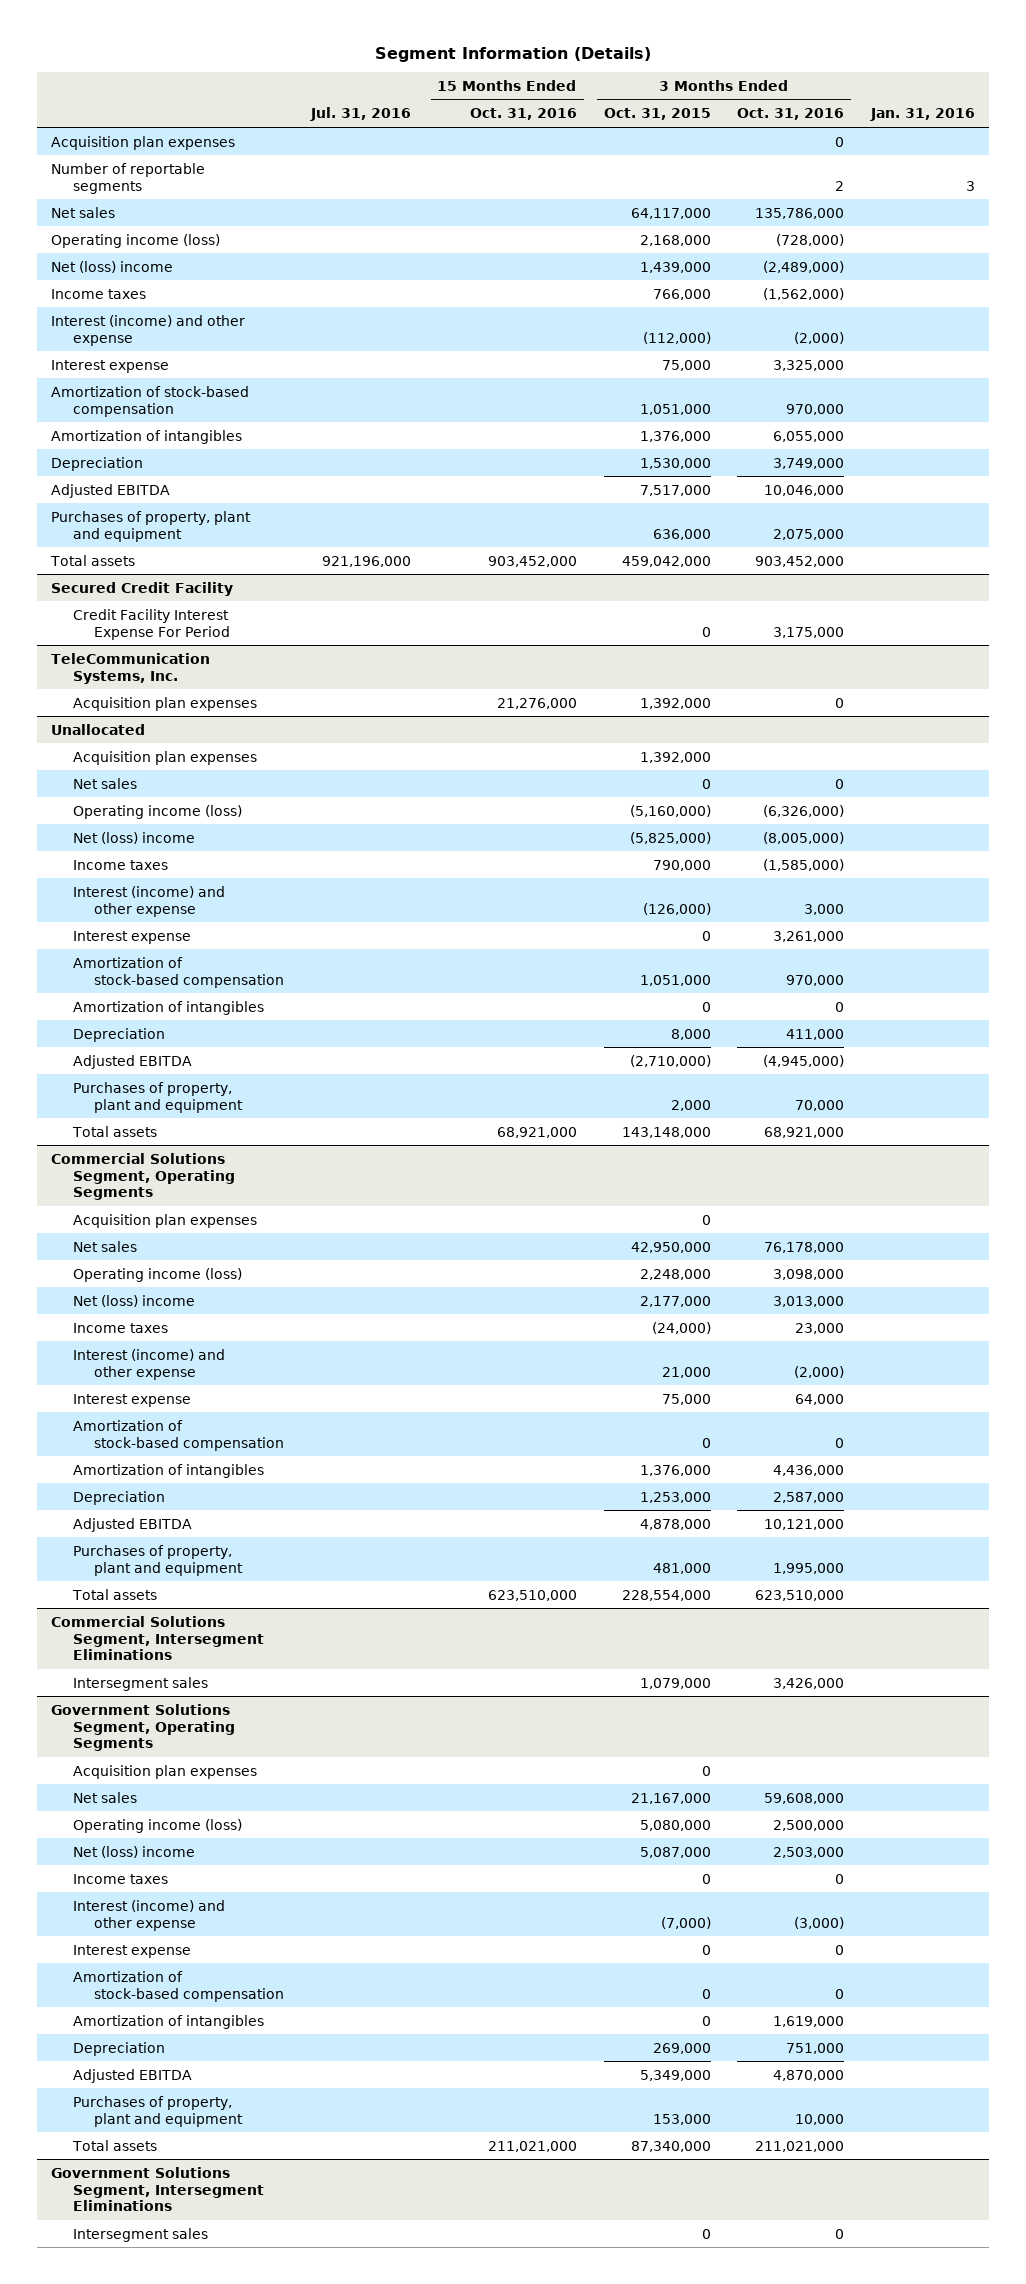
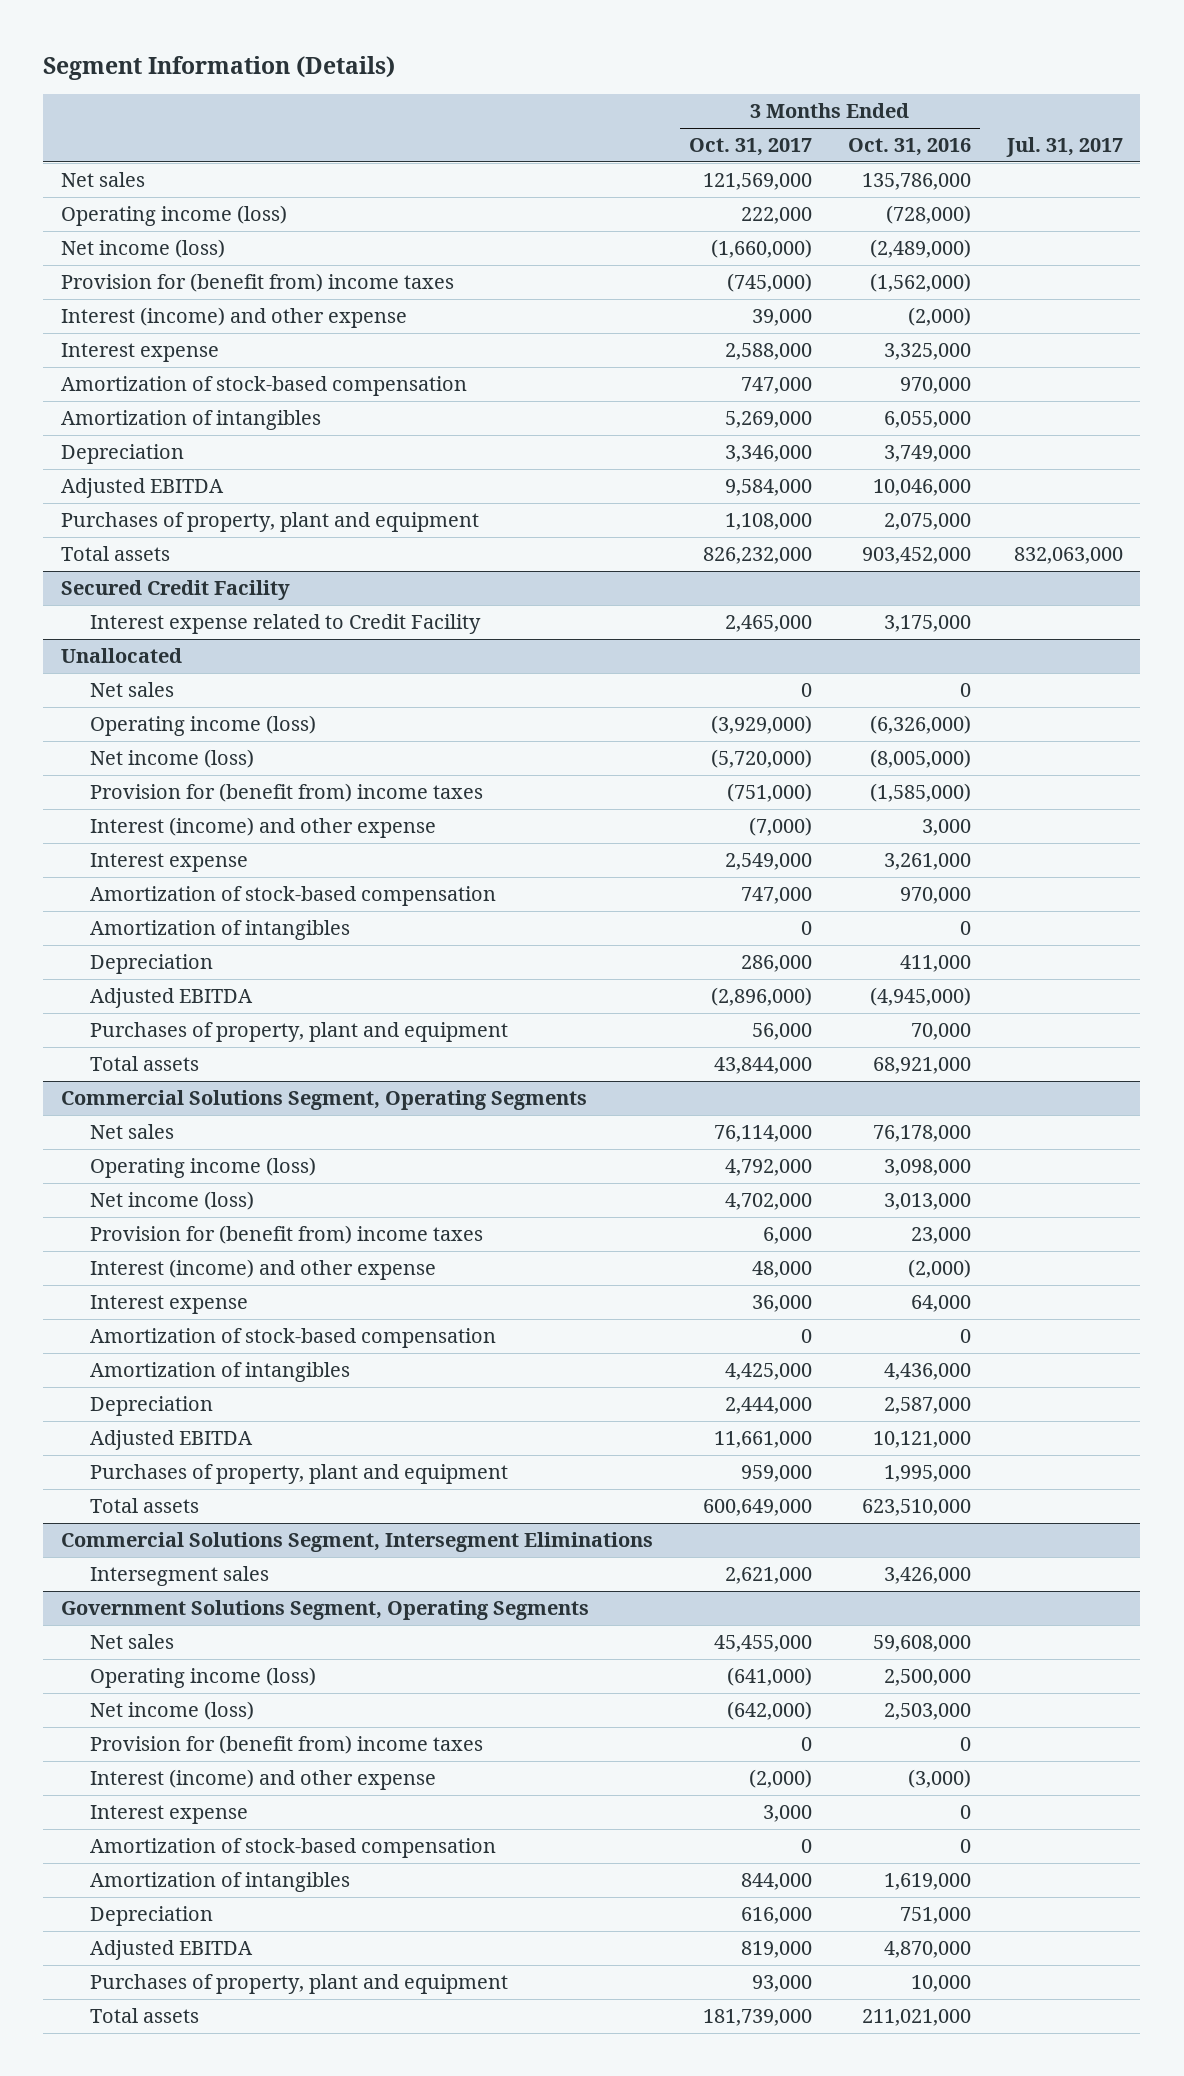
- | Jul. 31, 2016 | 15 Months Ended Oct. 31, 2016 | 3 Months Ended Oct. 31, 2015 | 3 Months Ended Oct. 31, 2016 | Jan. 31, 2016
+ | 3 Months Ended Oct. 31, 2017 | 3 Months Ended Oct. 31, 2016 | Jul. 31, 2017
- Acquisition plan expenses | | | | 0 |
- Number of reportable segments | | | | 2 | 3
- Net (loss) income | | | 1,439,000 | (2,489,000) |
- Income taxes | | | 766,000 | (1,562,000) |
+ Net income (loss) | (1,660,000) | (2,489,000) |
+ Provision for (benefit from) income taxes | (745,000) | (1,562,000) |
@ Secured Credit Facility
- Credit Facility Interest Expense For Period | | | 0 | 3,175,000 |
- TeleCommunication Systems, Inc.
- Acquisition plan expenses | | 21,276,000 | 1,392,000 | 0 |
@ Secured Credit Facility
+ Interest expense related to Credit Facility | 2,465,000 | 3,175,000 |
@ Unallocated
- Acquisition plan expenses | | | 1,392,000 | |
- Net (loss) income | | | (5,825,000) | (8,005,000) |
- Income taxes | | | 790,000 | (1,585,000) |
+ Net income (loss) | (5,720,000) | (8,005,000) |
+ Provision for (benefit from) income taxes | (751,000) | (1,585,000) |
@ Commercial Solutions Segment, Operating Segments
- Acquisition plan expenses | | | 0 | |
- Net (loss) income | | | 2,177,000 | 3,013,000 |
- Income taxes | | | (24,000) | 23,000 |
+ Net income (loss) | 4,702,000 | 3,013,000 |
+ Provision for (benefit from) income taxes | 6,000 | 23,000 |
@ Government Solutions Segment, Operating Segments
- Acquisition plan expenses | | | 0 | |
- Net (loss) income | | | 5,087,000 | 2,503,000 |
- Income taxes | | | 0 | 0 |
+ Net income (loss) | (642,000) | 2,503,000 |
+ Provision for (benefit from) income taxes | 0 | 0 |
- Government Solutions Segment, Intersegment Eliminations
- Intersegment sales | | | 0 | 0 |

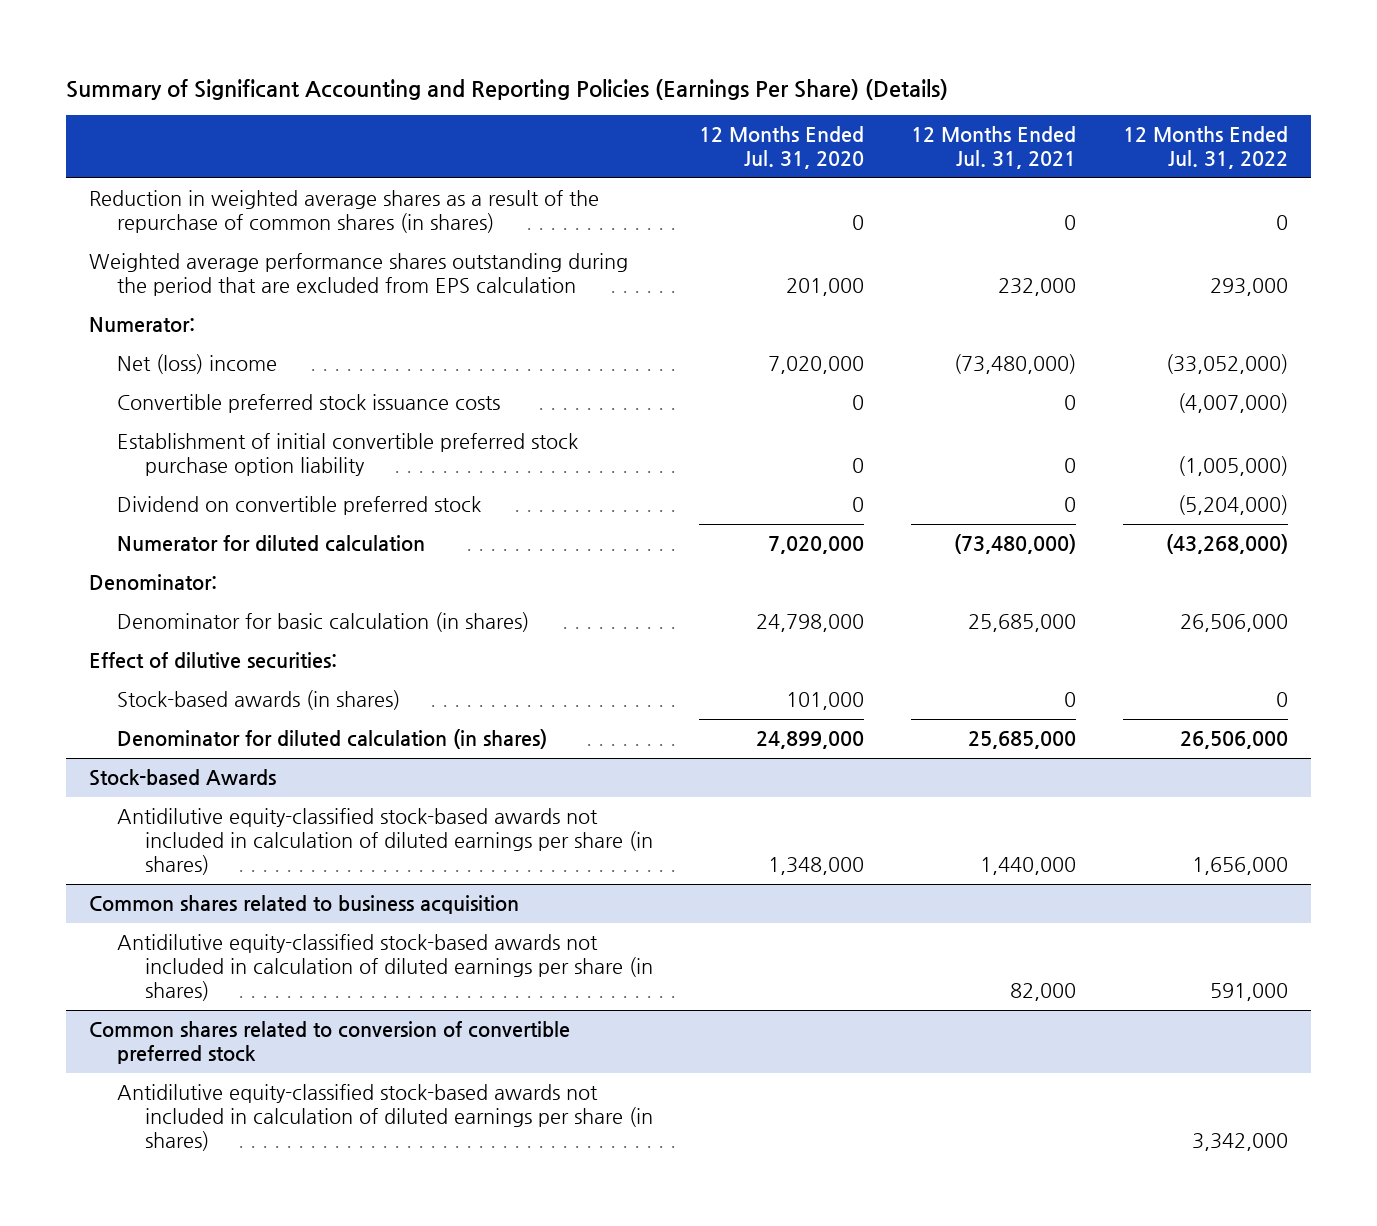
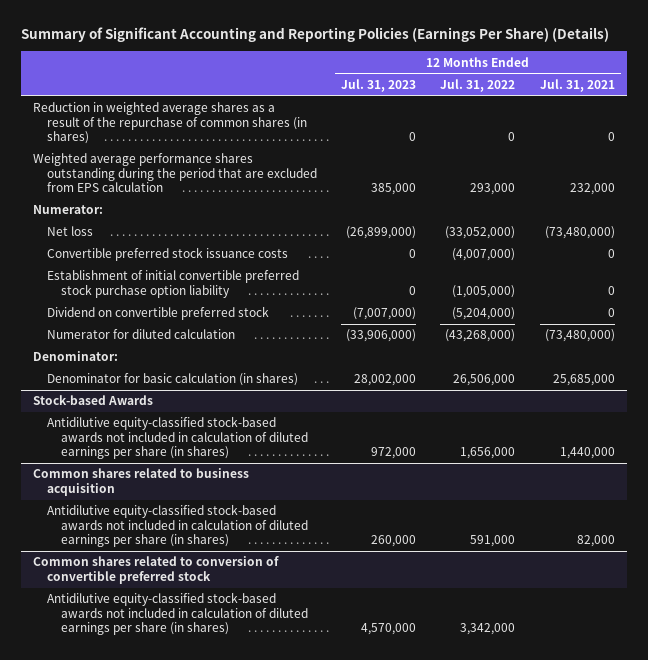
- | 12 Months Ended Jul. 31, 2020 | 12 Months Ended Jul. 31, 2021 | 12 Months Ended Jul. 31, 2022
+ | 12 Months Ended Jul. 31, 2023 | 12 Months Ended Jul. 31, 2022 | 12 Months Ended Jul. 31, 2021
- Net (loss) income | 7,020,000 | (73,480,000) | (33,052,000)
+ Net loss | (26,899,000) | (33,052,000) | (73,480,000)
- Effect of dilutive securities:
- Stock-based awards (in shares) | 101,000 | 0 | 0
- Denominator for diluted calculation (in shares) | 24,899,000 | 25,685,000 | 26,506,000

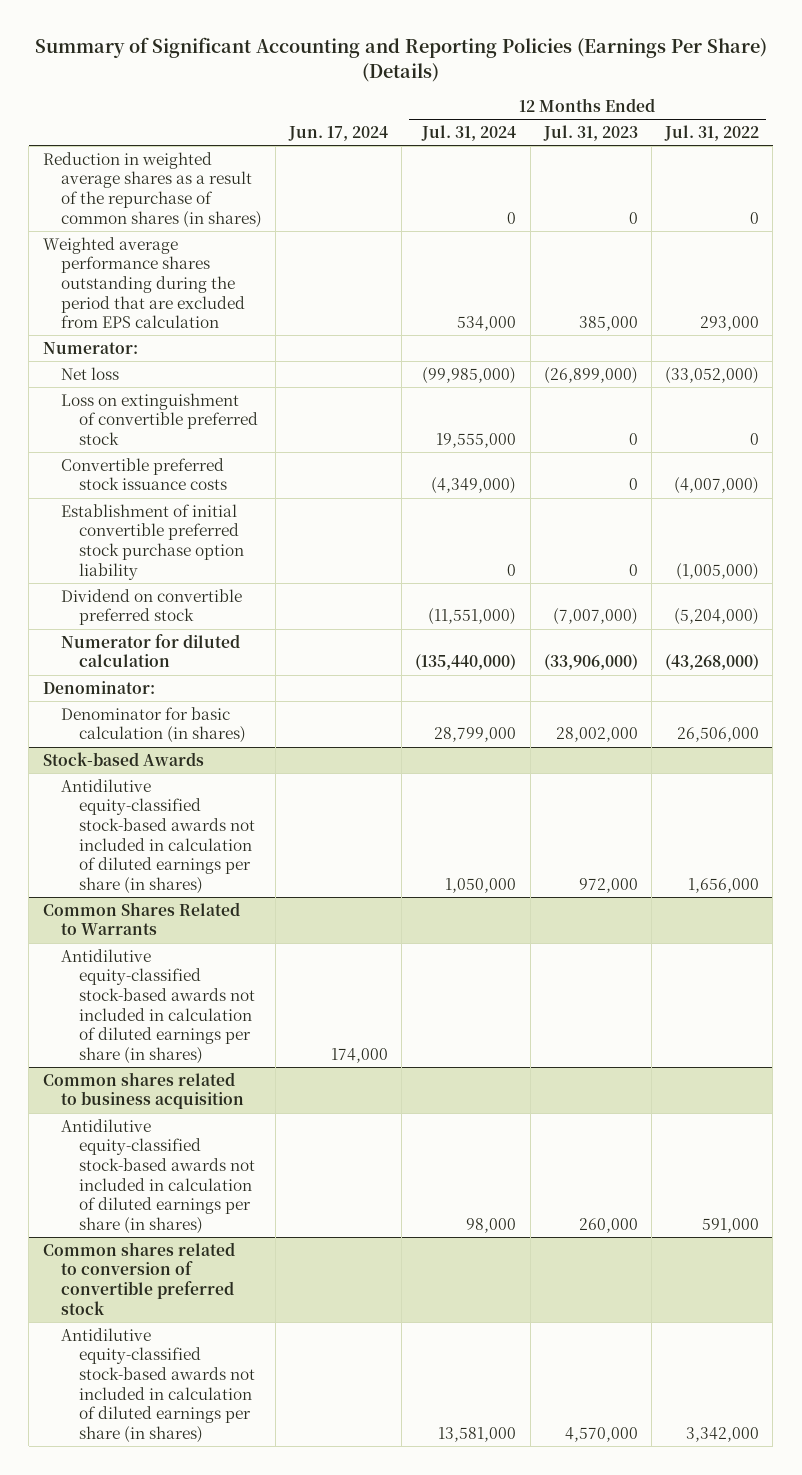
- | 12 Months Ended Jul. 31, 2023 | 12 Months Ended Jul. 31, 2022 | 12 Months Ended Jul. 31, 2021
+ | Jun. 17, 2024 | 12 Months Ended Jul. 31, 2024 | 12 Months Ended Jul. 31, 2023 | 12 Months Ended Jul. 31, 2022
+ Loss on extinguishment of convertible preferred stock | | 19,555,000 | 0 | 0
+ Common Shares Related to Warrants
+ Antidilutive equity-classified stock-based awards not included in calculation of diluted earnings per share (in shares) | 174,000 | | |

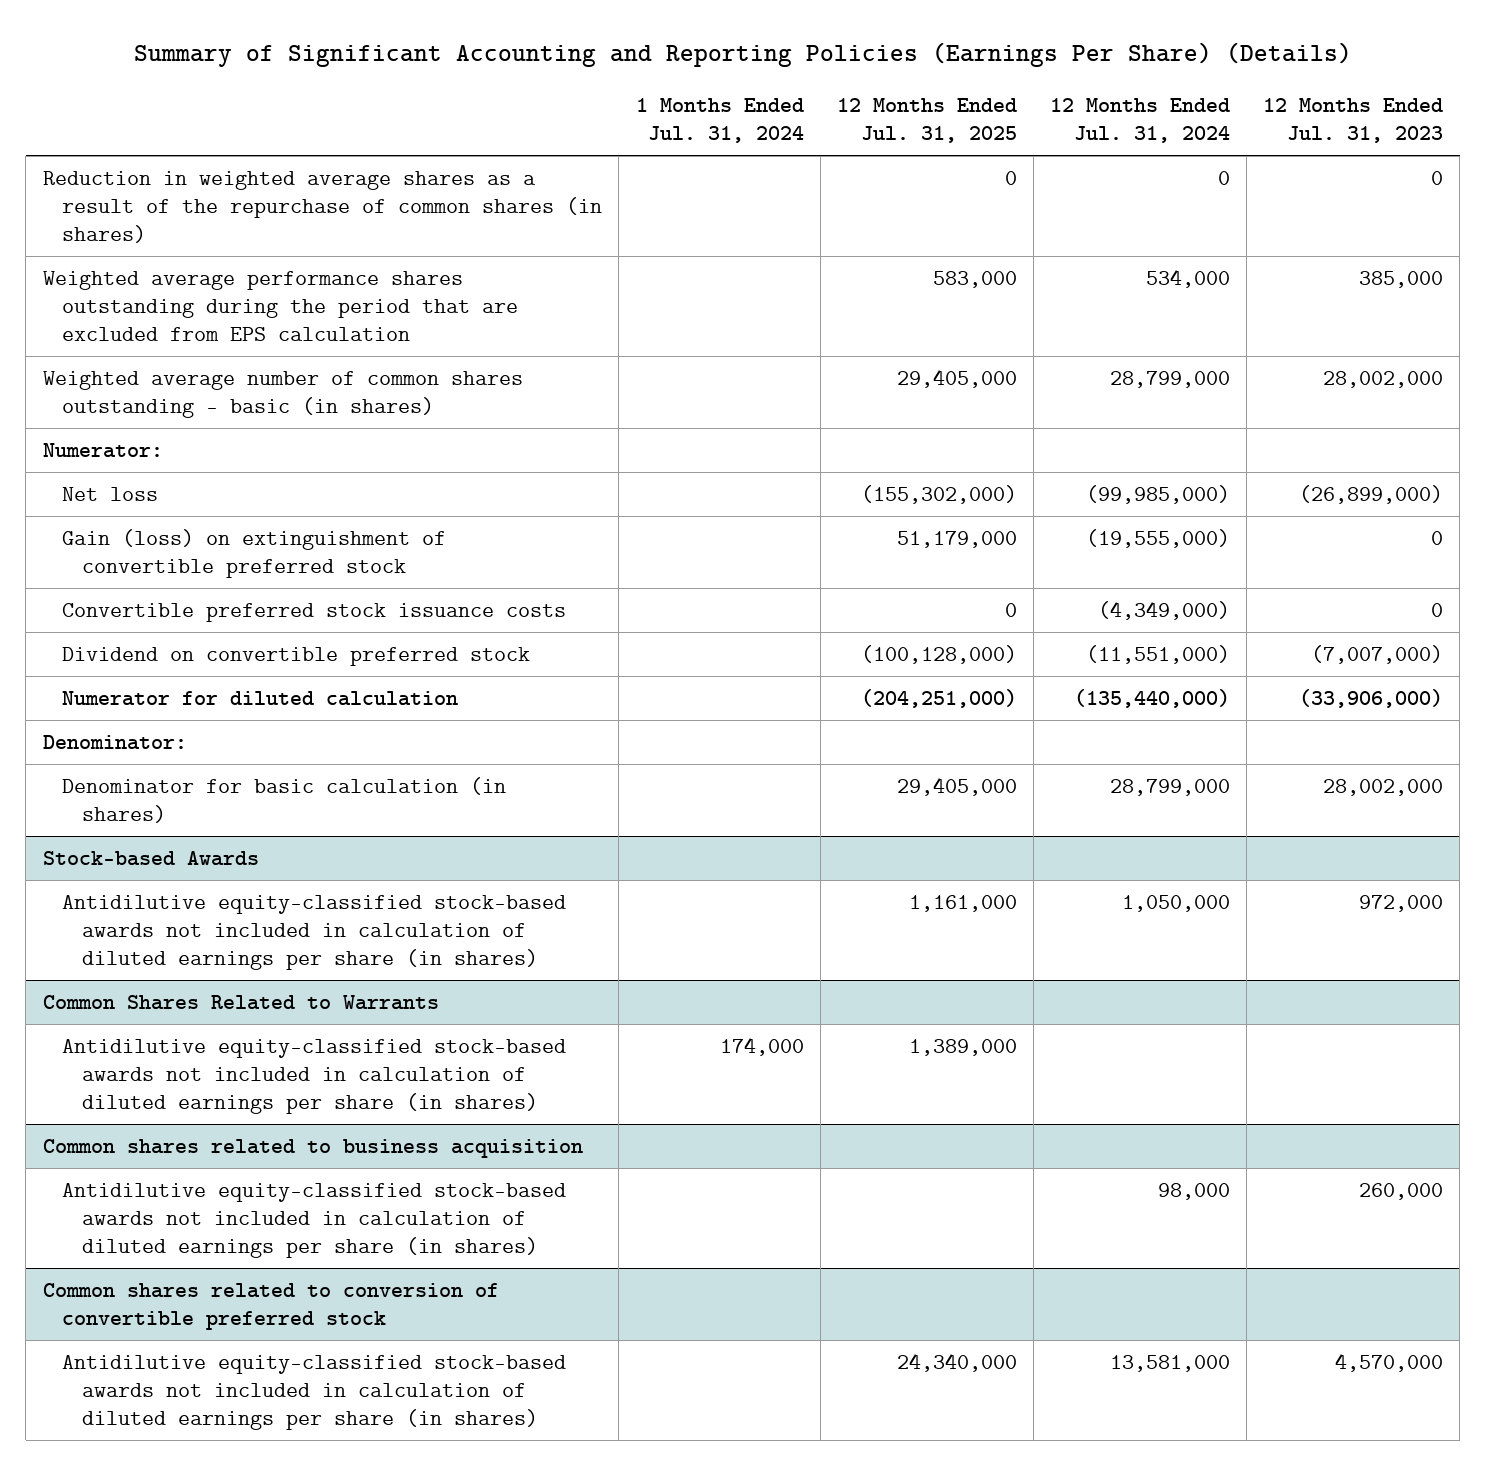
- | Jun. 17, 2024 | 12 Months Ended Jul. 31, 2024 | 12 Months Ended Jul. 31, 2023 | 12 Months Ended Jul. 31, 2022
+ | 1 Months Ended Jul. 31, 2024 | 12 Months Ended Jul. 31, 2025 | 12 Months Ended Jul. 31, 2024 | 12 Months Ended Jul. 31, 2023
+ Weighted average number of common shares outstanding - basic (in shares) | | 29,405,000 | 28,799,000 | 28,002,000
- Loss on extinguishment of convertible preferred stock | | 19,555,000 | 0 | 0
+ Gain (loss) on extinguishment of convertible preferred stock | | 51,179,000 | (19,555,000) | 0
- Establishment of initial convertible preferred stock purchase option liability | | 0 | 0 | (1,005,000)

